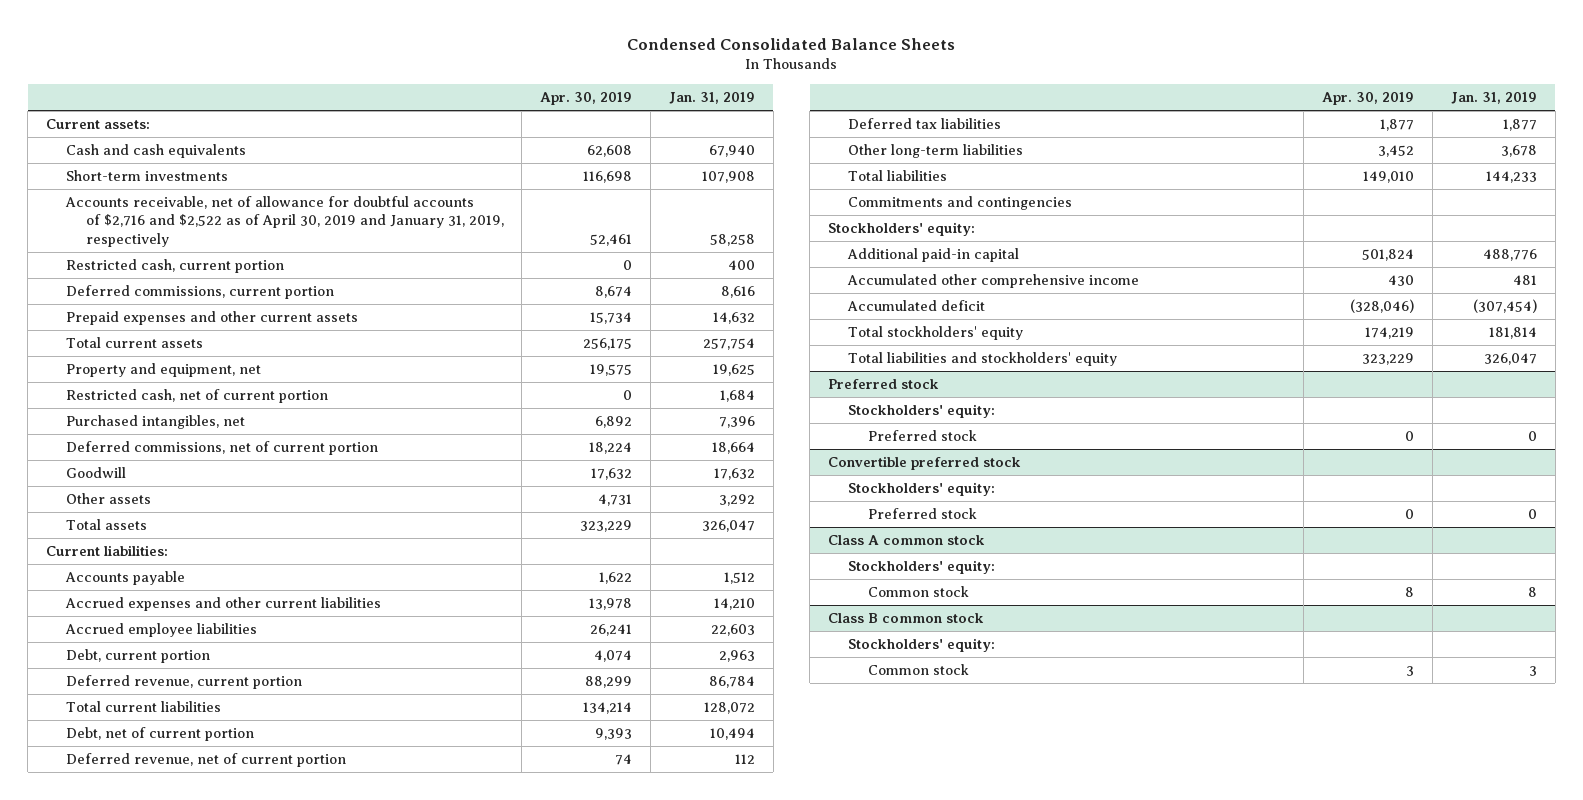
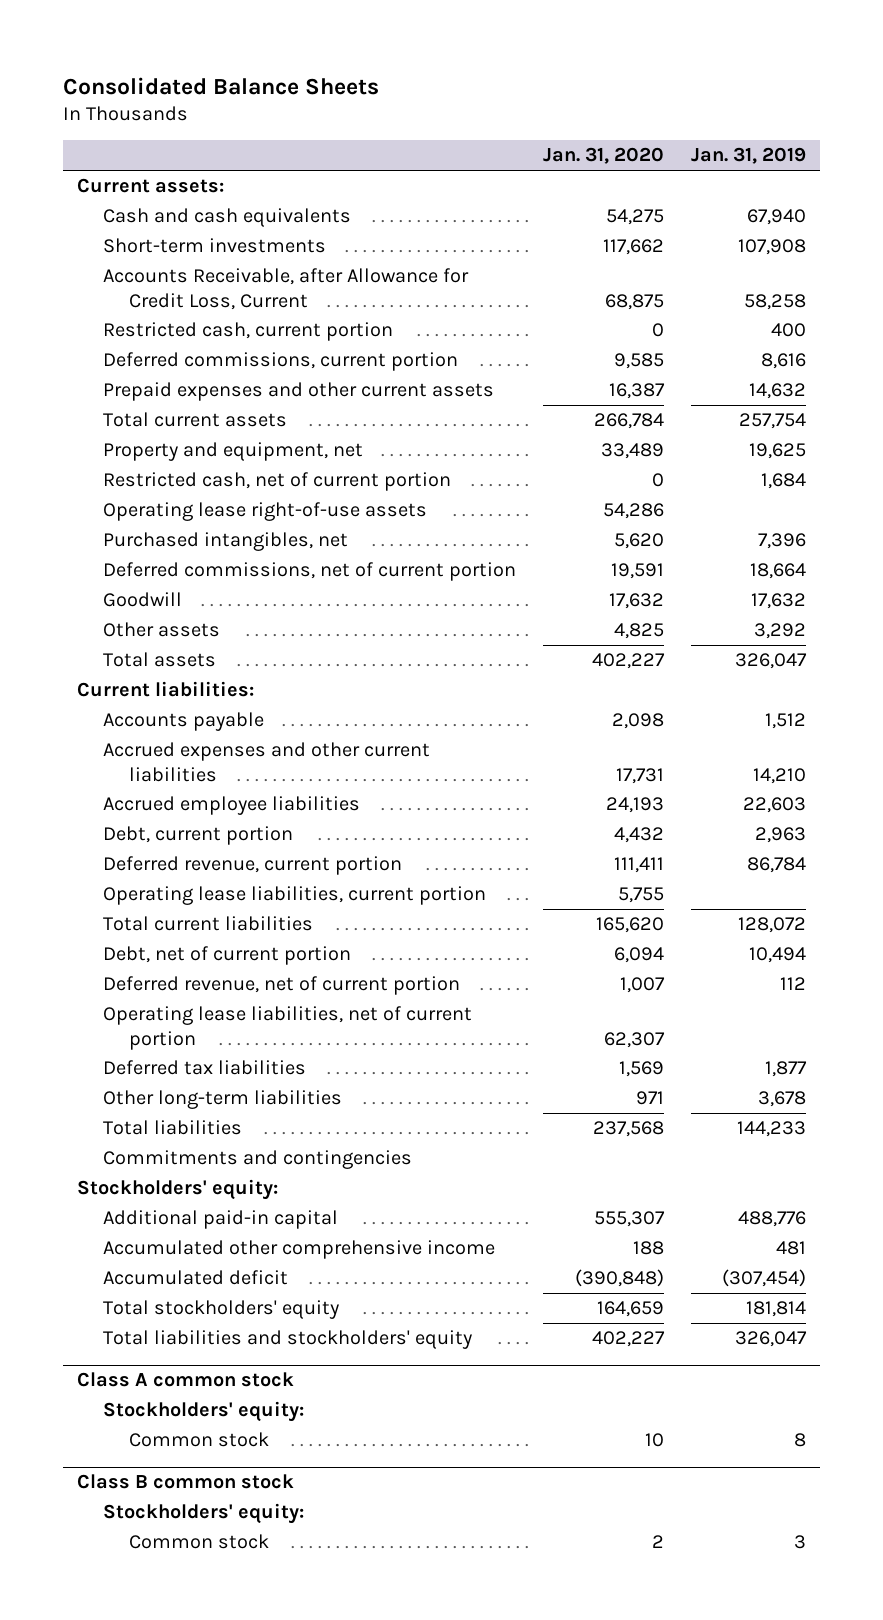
- Condensed Consolidated Balance Sheets
+ Consolidated Balance Sheets
- | Apr. 30, 2019 | Jan. 31, 2019
+ | Jan. 31, 2020 | Jan. 31, 2019
- Accounts receivable, net of allowance for doubtful accounts of $2,716 and $2,522 as of April 30, 2019 and January 31, 2019, respectively | 52,461 | 58,258
+ Accounts Receivable, after Allowance for Credit Loss, Current | 68,875 | 58,258
+ Operating lease right-of-use assets | 54,286 |
+ Operating lease liabilities, current portion | 5,755 |
+ Operating lease liabilities, net of current portion | 62,307 |
- Preferred stock
- Stockholders' equity:
- Preferred stock | 0 | 0
- Convertible preferred stock
- Stockholders' equity:
- Preferred stock | 0 | 0

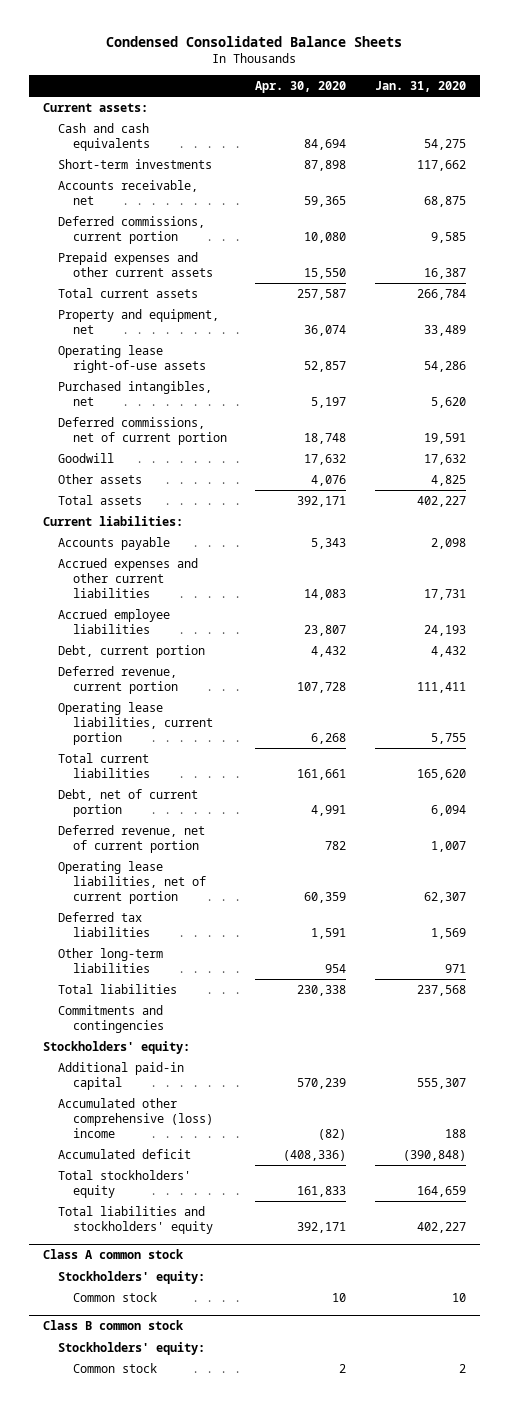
- Consolidated Balance Sheets
+ Condensed Consolidated Balance Sheets
- | Jan. 31, 2020 | Jan. 31, 2019
+ | Apr. 30, 2020 | Jan. 31, 2020
- Accounts Receivable, after Allowance for Credit Loss, Current | 68,875 | 58,258
- Restricted cash, current portion | 0 | 400
+ Accounts receivable, net | 59,365 | 68,875
- Restricted cash, net of current portion | 0 | 1,684
- Accumulated other comprehensive income | 188 | 481
+ Accumulated other comprehensive (loss) income | (82) | 188

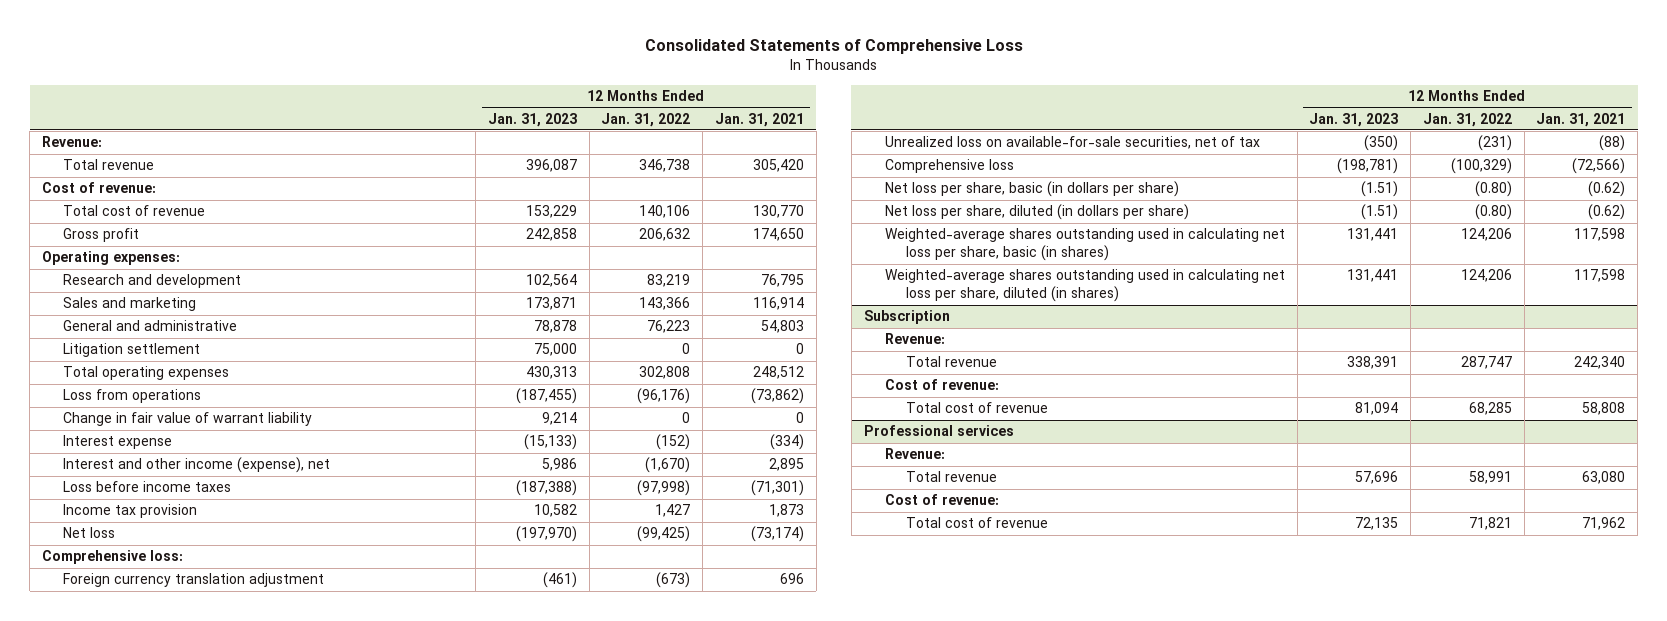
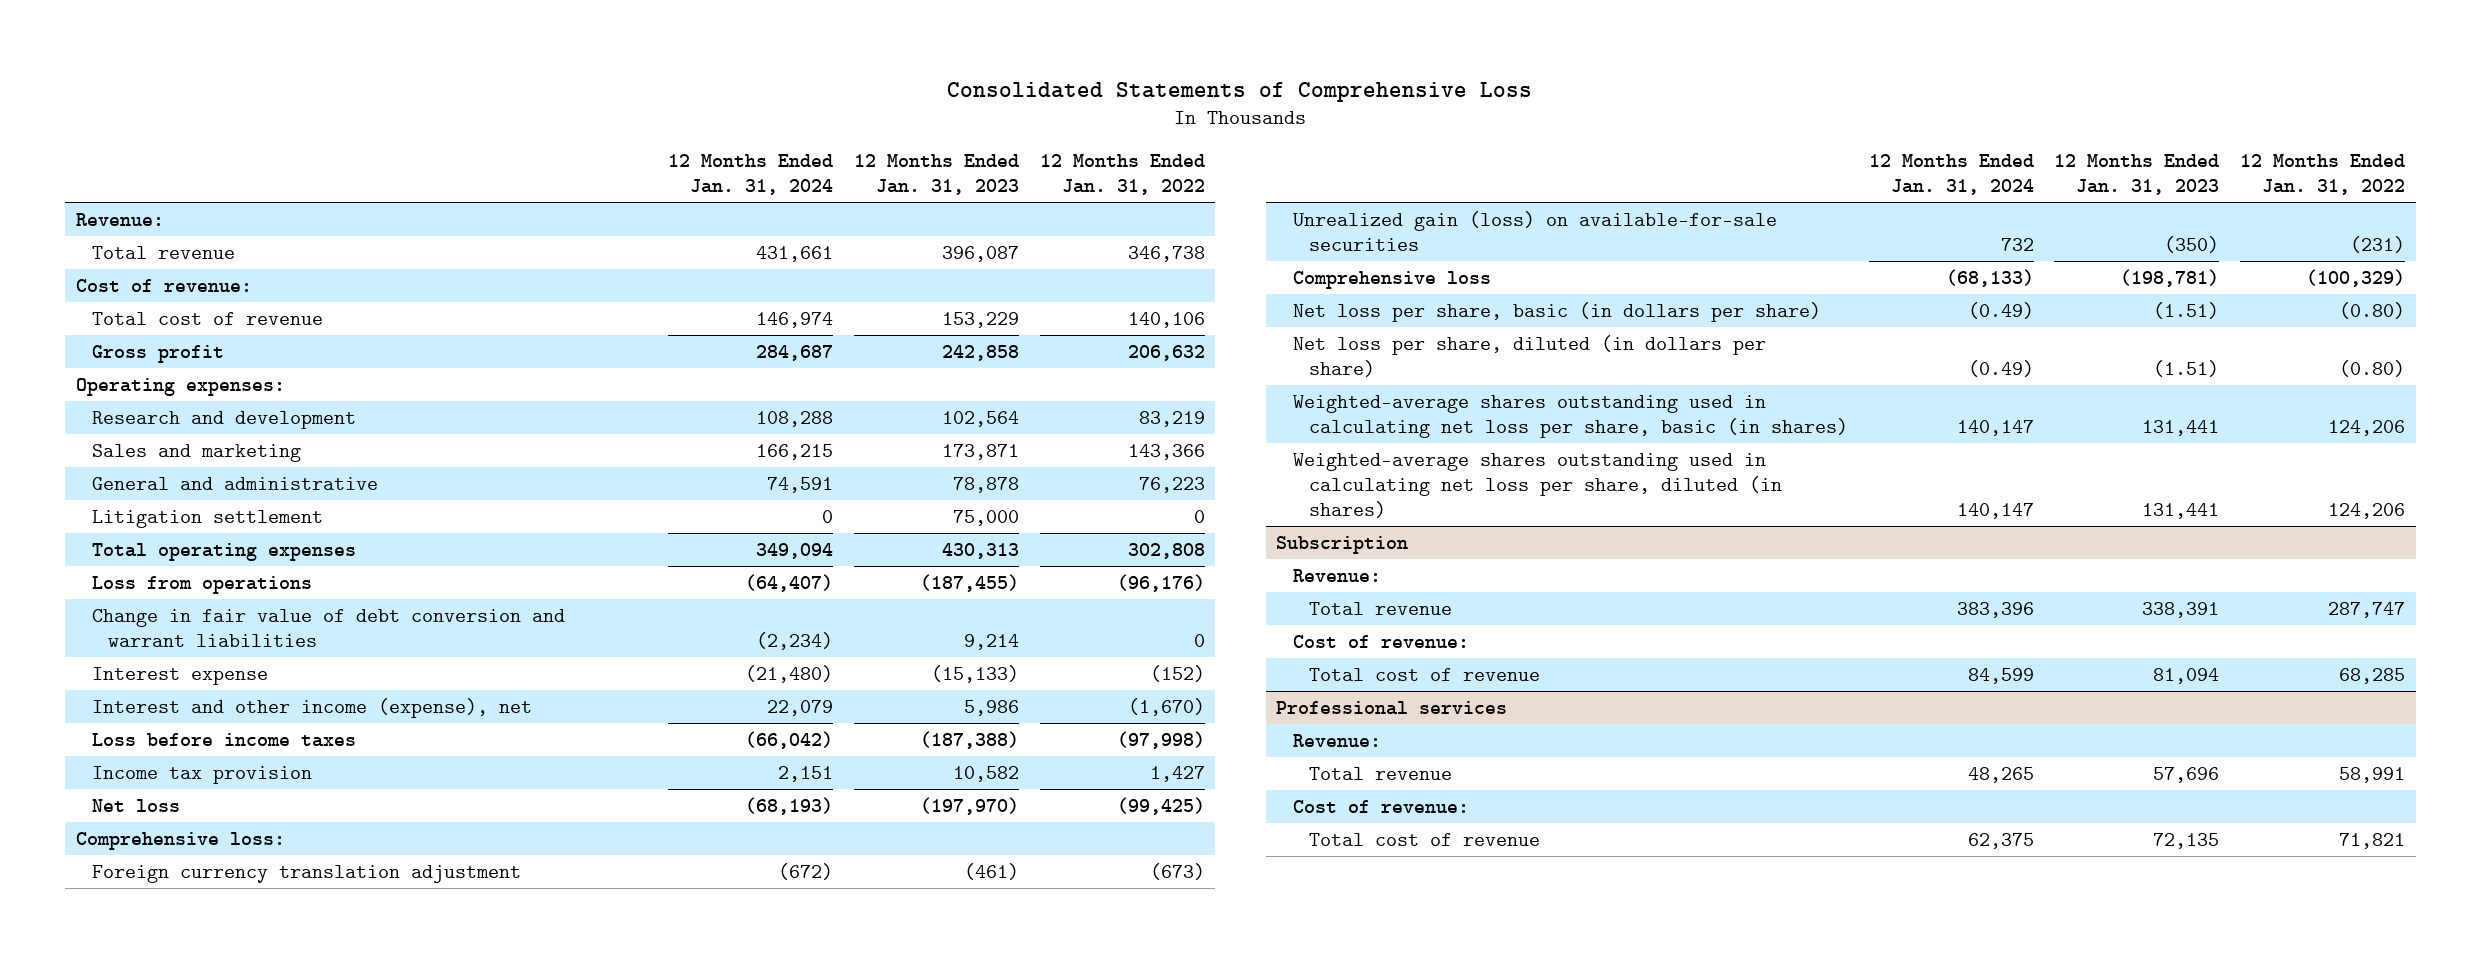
- | 12 Months Ended Jan. 31, 2023 | 12 Months Ended Jan. 31, 2022 | 12 Months Ended Jan. 31, 2021
+ | 12 Months Ended Jan. 31, 2024 | 12 Months Ended Jan. 31, 2023 | 12 Months Ended Jan. 31, 2022
- Change in fair value of warrant liability | 9,214 | 0 | 0
+ Change in fair value of debt conversion and warrant liabilities | (2,234) | 9,214 | 0
- Unrealized loss on available-for-sale securities, net of tax | (350) | (231) | (88)
+ Unrealized gain (loss) on available-for-sale securities | 732 | (350) | (231)

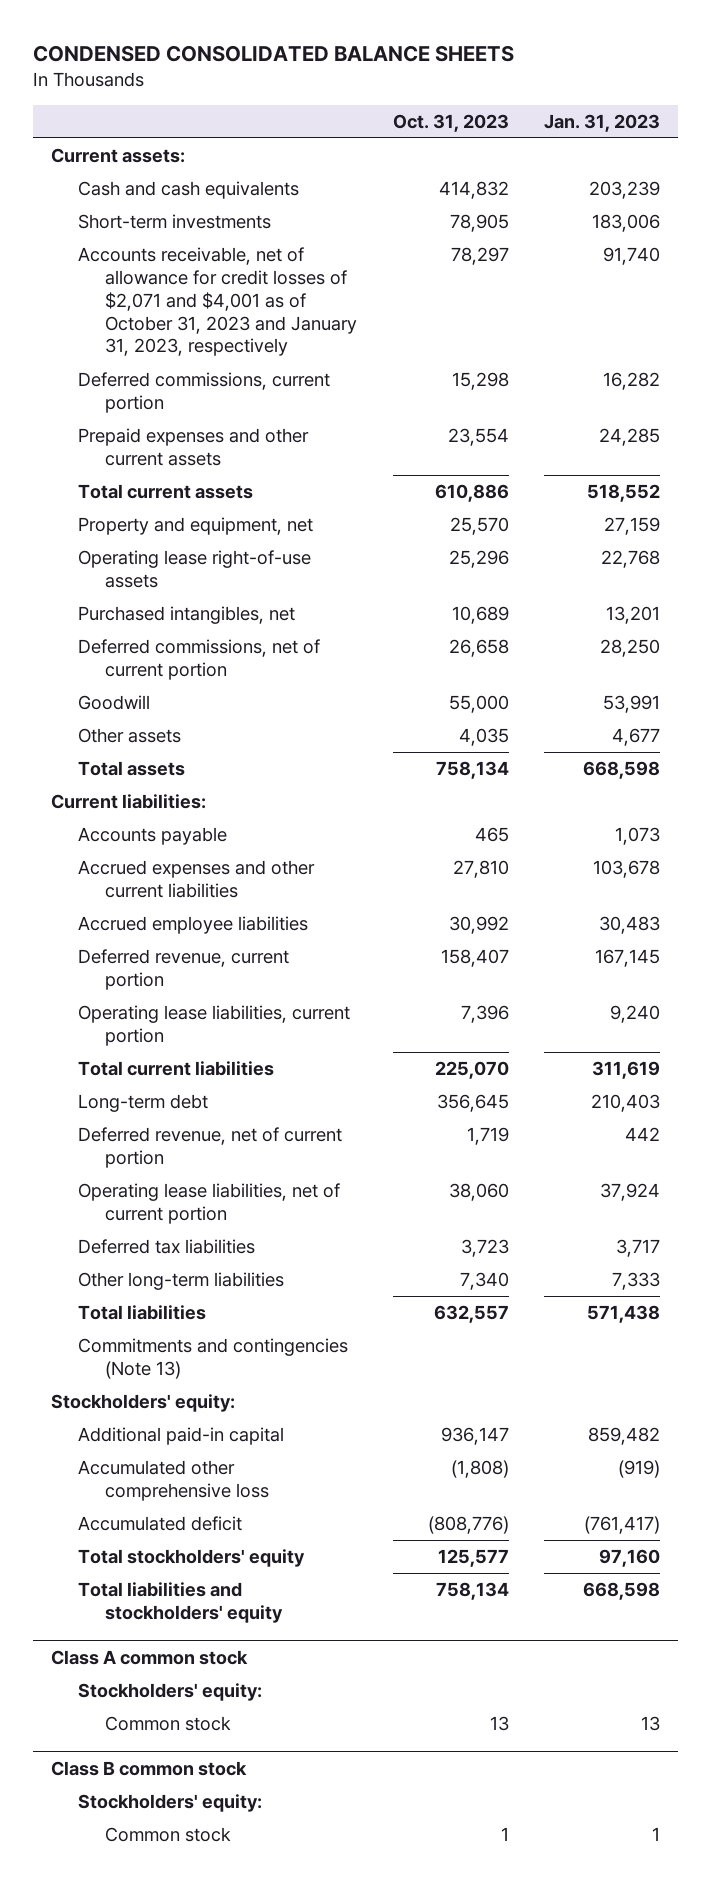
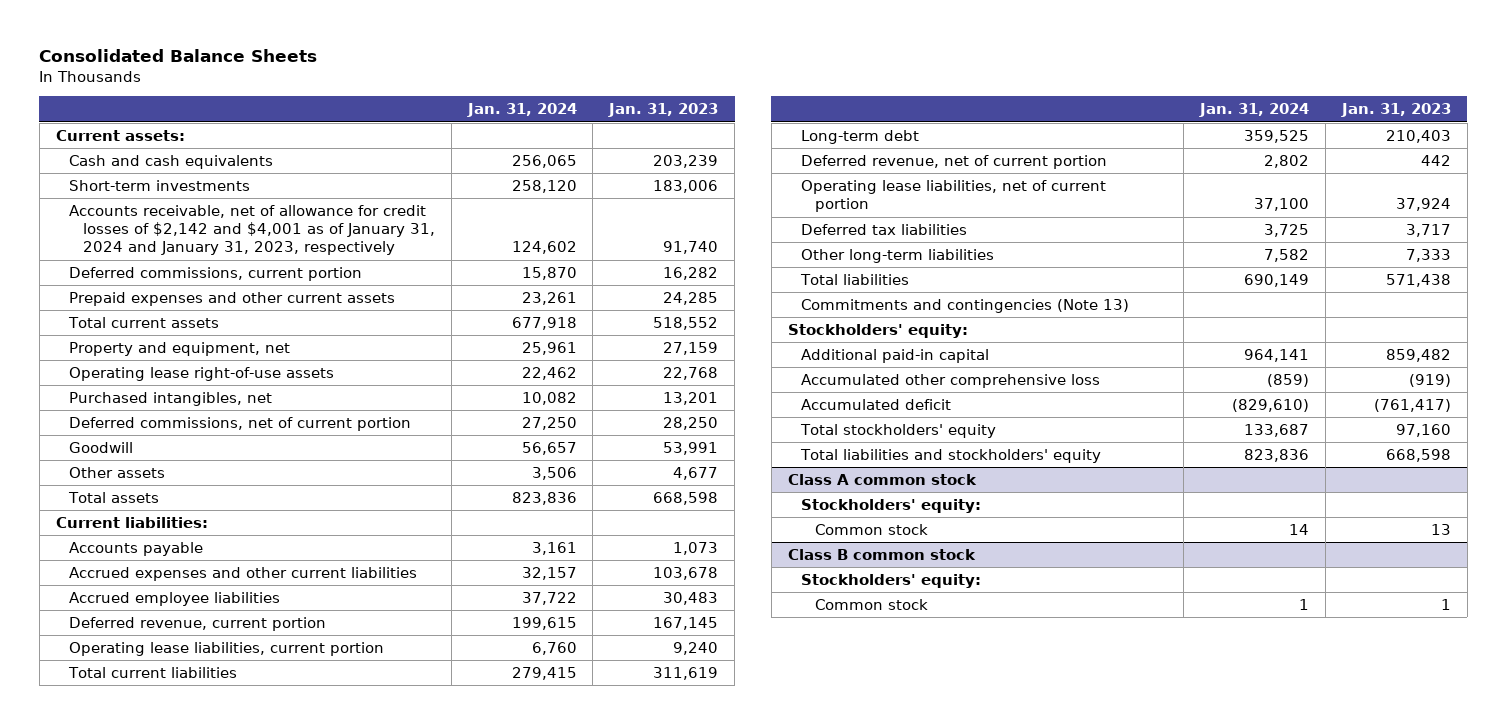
- CONDENSED CONSOLIDATED BALANCE SHEETS
+ Consolidated Balance Sheets
- | Oct. 31, 2023 | Jan. 31, 2023
+ | Jan. 31, 2024 | Jan. 31, 2023
- Accounts receivable, net of allowance for credit losses of $2,071 and $4,001 as of October 31, 2023 and January 31, 2023, respectively | 78,297 | 91,740
+ Accounts receivable, net of allowance for credit losses of $2,142 and $4,001 as of January 31, 2024 and January 31, 2023, respectively | 124,602 | 91,740

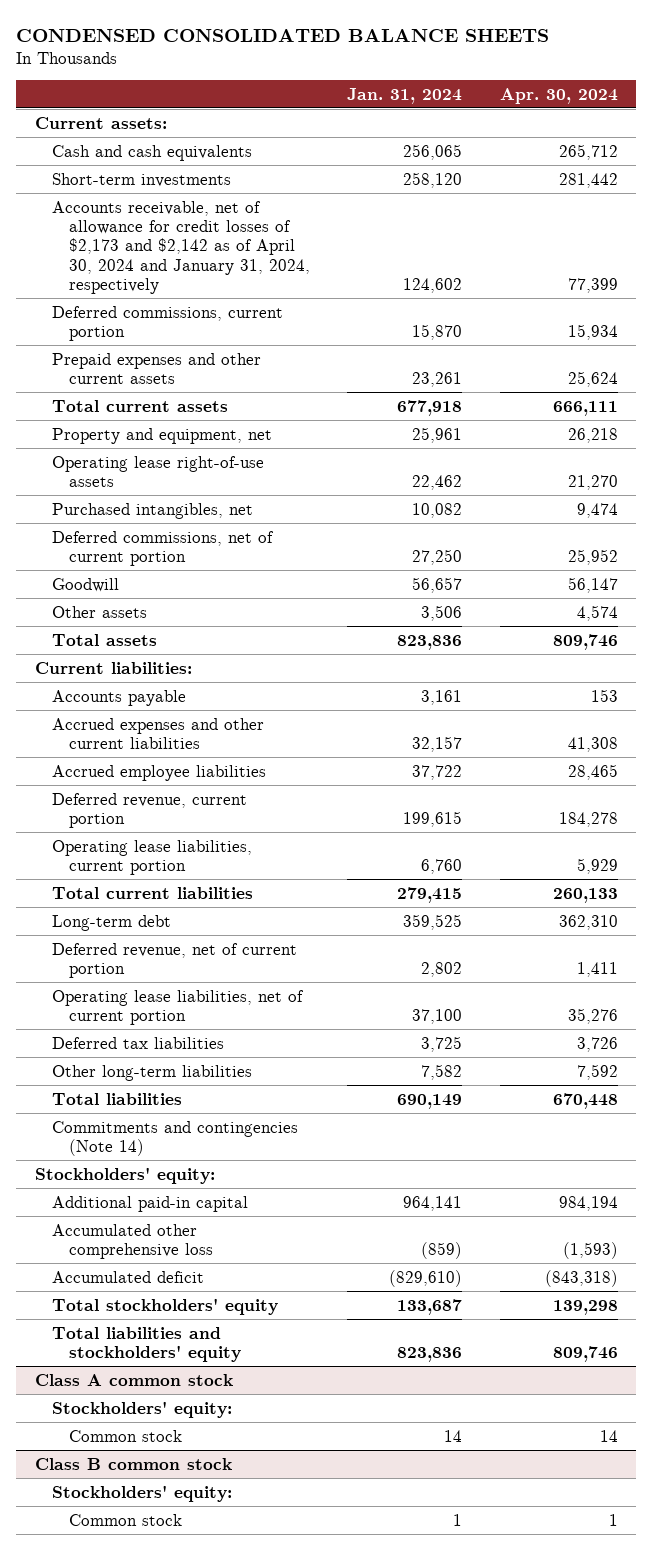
- Consolidated Balance Sheets
+ CONDENSED CONSOLIDATED BALANCE SHEETS
- | Jan. 31, 2024 | Jan. 31, 2023
+ | Jan. 31, 2024 | Apr. 30, 2024
- Accounts receivable, net of allowance for credit losses of $2,142 and $4,001 as of January 31, 2024 and January 31, 2023, respectively | 124,602 | 91,740
+ Accounts receivable, net of allowance for credit losses of $2,173 and $2,142 as of April 30, 2024 and January 31, 2024, respectively | 124,602 | 77,399
- Commitments and contingencies (Note 13)
+ Commitments and contingencies (Note 14)

